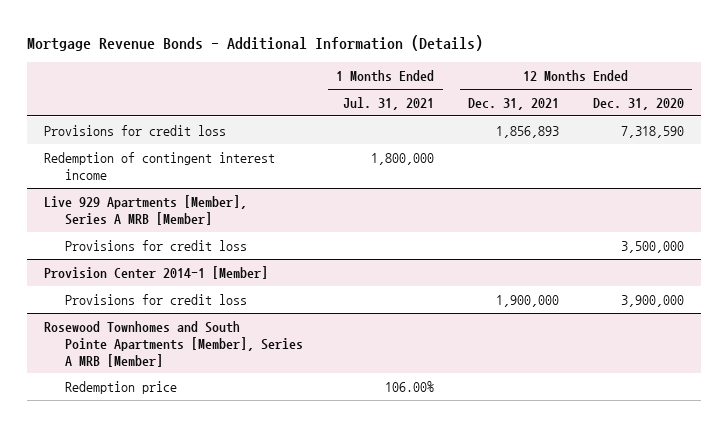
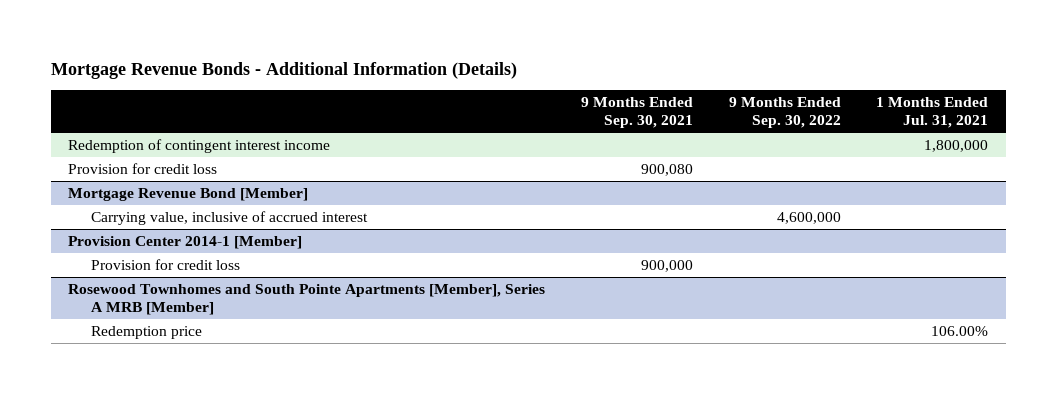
- | 1 Months Ended Jul. 31, 2021 | 12 Months Ended Dec. 31, 2021 | 12 Months Ended Dec. 31, 2020
+ | 9 Months Ended Sep. 30, 2021 | 9 Months Ended Sep. 30, 2022 | 1 Months Ended Jul. 31, 2021
- Provisions for credit loss | | 1,856,893 | 7,318,590
- Live 929 Apartments [Member], Series A MRB [Member]
- Provisions for credit loss | | | 3,500,000
+ Provision for credit loss | 900,080 | |
+ Mortgage Revenue Bond [Member]
+ Carrying value, inclusive of accrued interest | | 4,600,000 |
@ Provision Center 2014-1 [Member]
- Provisions for credit loss | | 1,900,000 | 3,900,000
+ Provision for credit loss | 900,000 | |

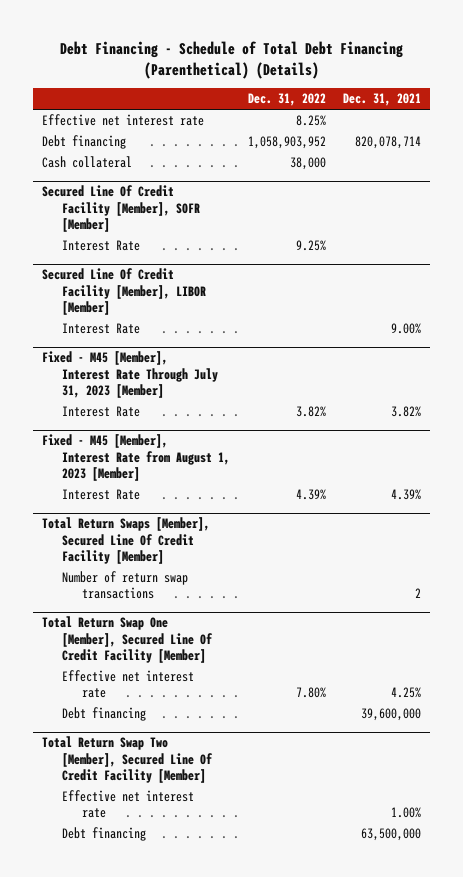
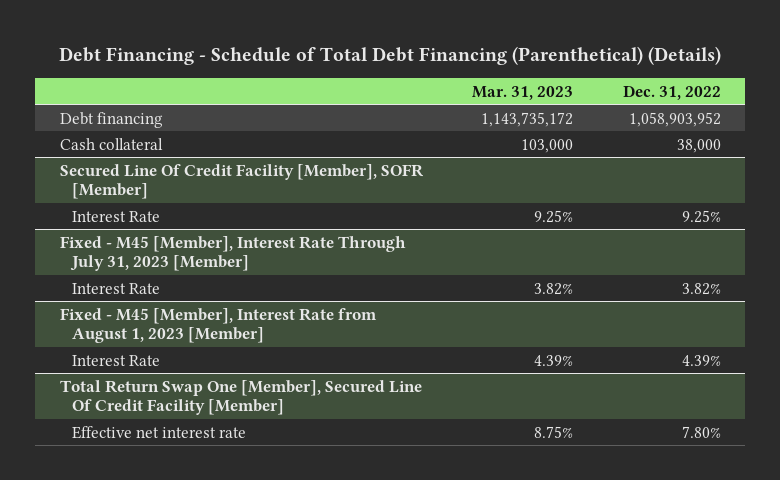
- | Dec. 31, 2022 | Dec. 31, 2021
+ | Mar. 31, 2023 | Dec. 31, 2022
- Effective net interest rate | 8.25% |
- Secured Line Of Credit Facility [Member], LIBOR [Member]
- Interest Rate | | 9.00%
- Total Return Swaps [Member], Secured Line Of Credit Facility [Member]
- Number of return swap transactions | | 2
@ Total Return Swap One [Member], Secured Line Of Credit Facility [Member]
- Debt financing | | 39,600,000
- Total Return Swap Two [Member], Secured Line Of Credit Facility [Member]
- Effective net interest rate | | 1.00%
- Debt financing | | 63,500,000

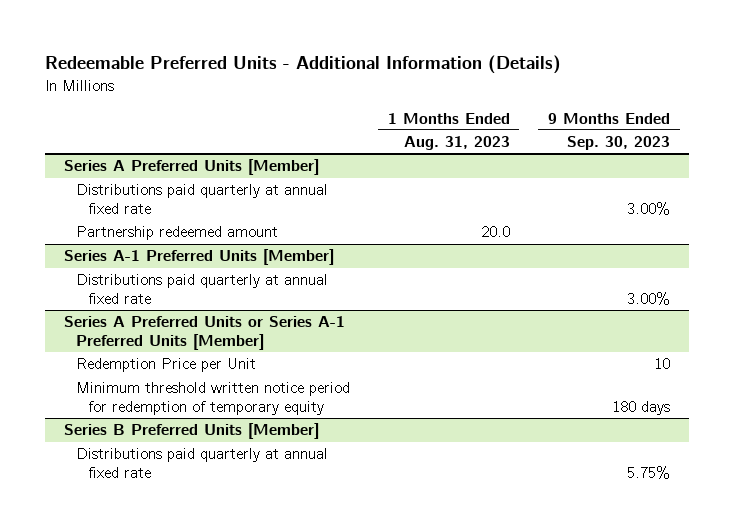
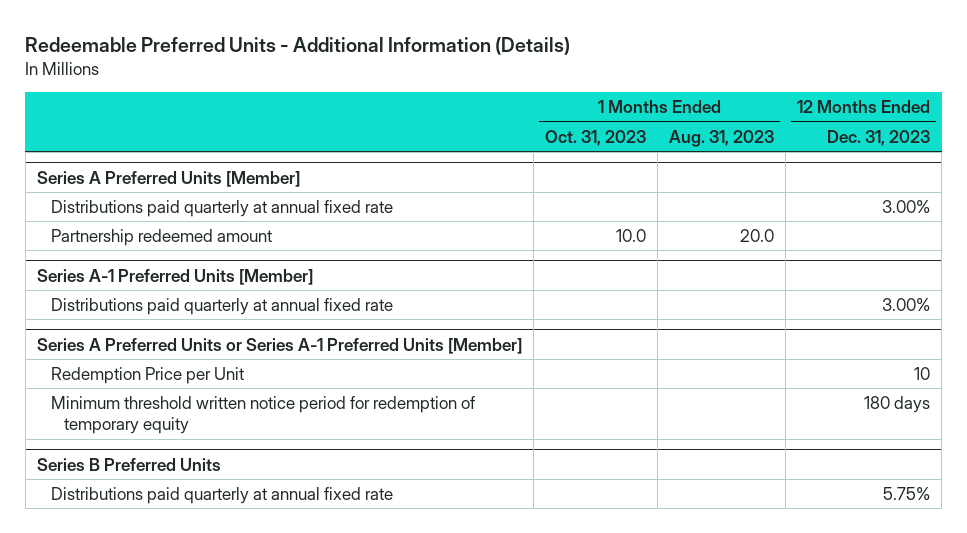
- | 1 Months Ended Aug. 31, 2023 | 9 Months Ended Sep. 30, 2023
+ | 1 Months Ended Oct. 31, 2023 | 1 Months Ended Aug. 31, 2023 | 12 Months Ended Dec. 31, 2023
- Series B Preferred Units [Member]
+ Series B Preferred Units

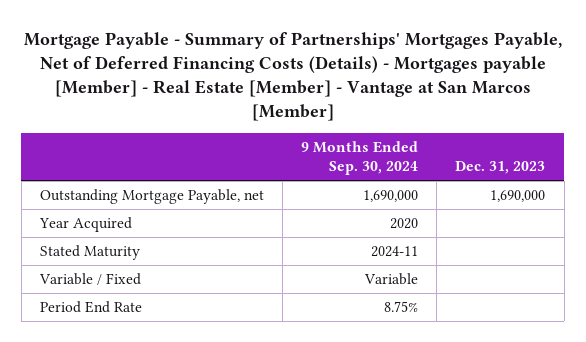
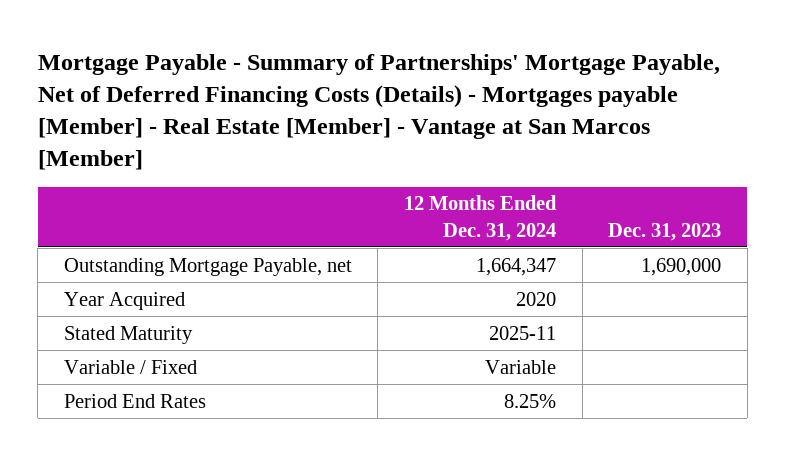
- Mortgage Payable - Summary of Partnerships' Mortgages Payable, Net of Deferred Financing Costs (Details) - Mortgages payable [Member] - Real Estate [Member] - Vantage at San Marcos [Member]
+ Mortgage Payable - Summary of Partnerships' Mortgage Payable, Net of Deferred Financing Costs (Details) - Mortgages payable [Member] - Real Estate [Member] - Vantage at San Marcos [Member]
- | 9 Months Ended Sep. 30, 2024 | Dec. 31, 2023
+ | 12 Months Ended Dec. 31, 2024 | Dec. 31, 2023
- Period End Rate | 8.75% |
+ Period End Rates | 8.25% |

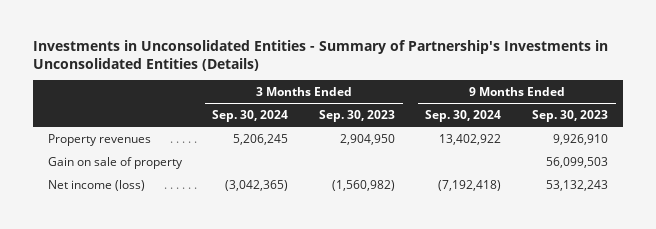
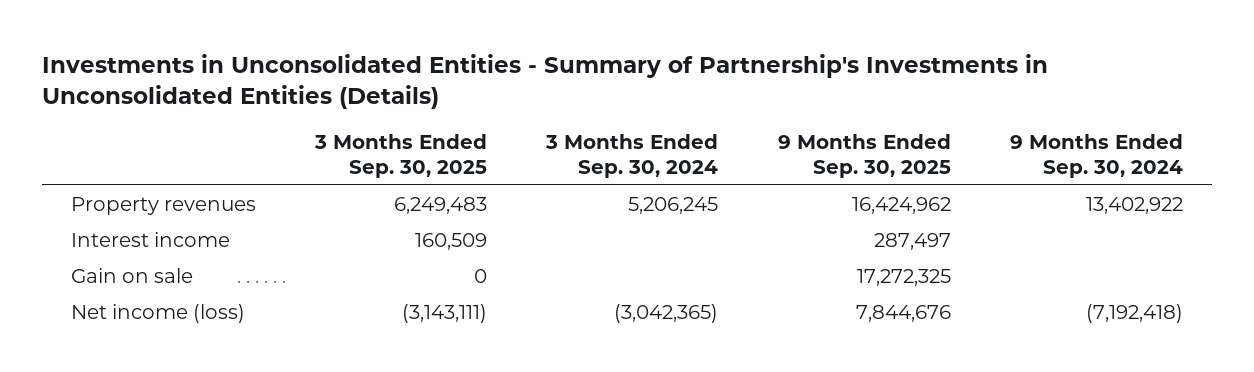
- | 3 Months Ended Sep. 30, 2024 | 3 Months Ended Sep. 30, 2023 | 9 Months Ended Sep. 30, 2024 | 9 Months Ended Sep. 30, 2023
+ | 3 Months Ended Sep. 30, 2025 | 3 Months Ended Sep. 30, 2024 | 9 Months Ended Sep. 30, 2025 | 9 Months Ended Sep. 30, 2024
- Gain on sale of property | | | | 56,099,503
+ Interest income | 160,509 | | 287,497 |
+ Gain on sale | 0 | | 17,272,325 |

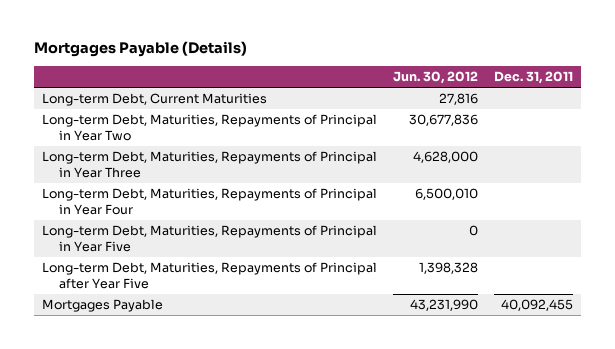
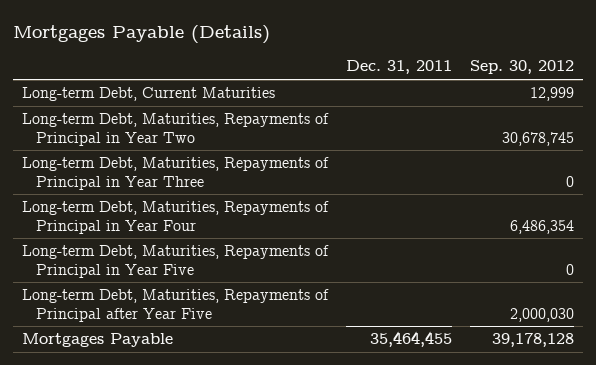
- | Jun. 30, 2012 | Dec. 31, 2011
+ | Dec. 31, 2011 | Sep. 30, 2012
- Mortgages Payable | 43,231,990 | 40,092,455
+ Mortgages Payable | 35,464,455 | 39,178,128

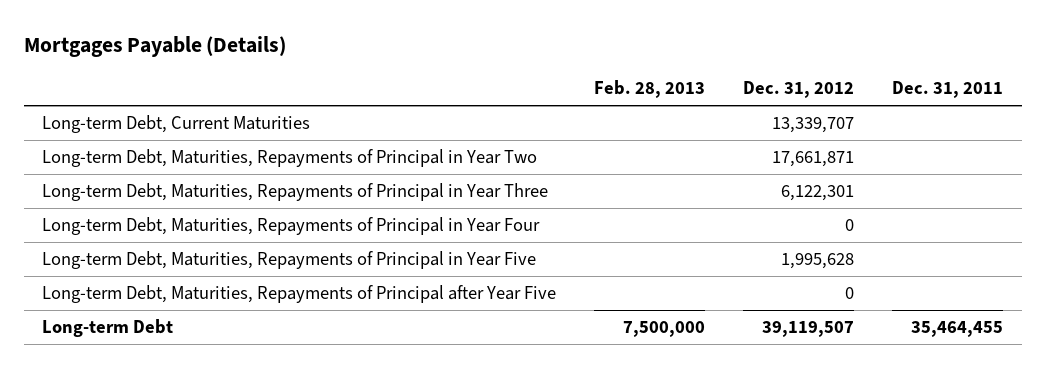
- | Dec. 31, 2011 | Sep. 30, 2012
+ | Feb. 28, 2013 | Dec. 31, 2012 | Dec. 31, 2011
- Mortgages Payable | 35,464,455 | 39,178,128
+ Long-term Debt | 7,500,000 | 39,119,507 | 35,464,455

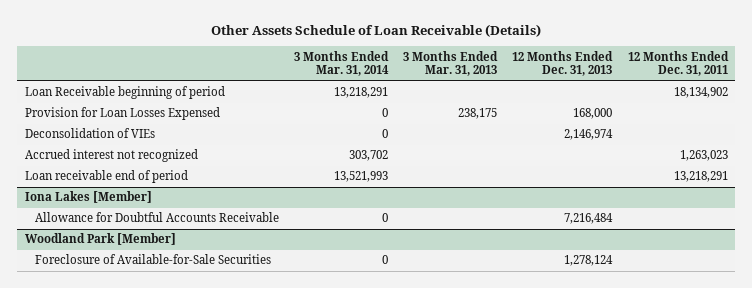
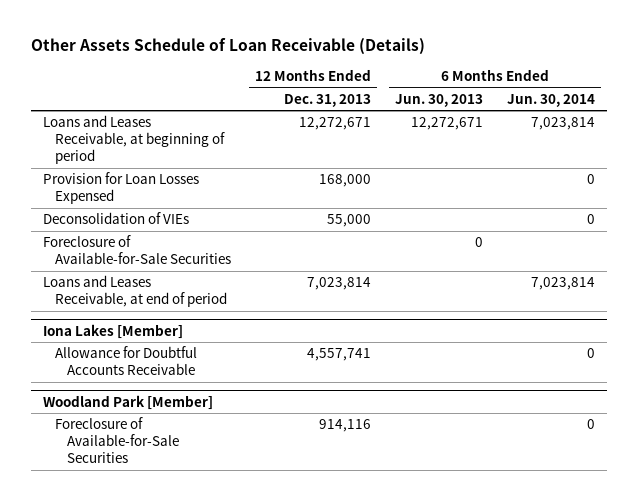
- | 3 Months Ended Mar. 31, 2014 | 3 Months Ended Mar. 31, 2013 | 12 Months Ended Dec. 31, 2013 | 12 Months Ended Dec. 31, 2011
+ | 12 Months Ended Dec. 31, 2013 | 6 Months Ended Jun. 30, 2013 | 6 Months Ended Jun. 30, 2014
- Loan Receivable beginning of period | 13,218,291 | | | 18,134,902
+ Loans and Leases Receivable, at beginning of period | 12,272,671 | 12,272,671 | 7,023,814
- Deconsolidation of VIEs | 0 | | 2,146,974 |
- Accrued interest not recognized | 303,702 | | | 1,263,023
- Loan receivable end of period | 13,521,993 | | | 13,218,291
+ Deconsolidation of VIEs | 55,000 | | 0
+ Foreclosure of Available-for-Sale Securities | | 0 |
+ Loans and Leases Receivable, at end of period | 7,023,814 | | 7,023,814
@ Iona Lakes [Member]
- Allowance for Doubtful Accounts Receivable | 0 | | 7,216,484 |
+ Allowance for Doubtful Accounts Receivable | 4,557,741 | | 0
@ Woodland Park [Member]
- Foreclosure of Available-for-Sale Securities | 0 | | 1,278,124 |
+ Foreclosure of Available-for-Sale Securities | 914,116 | | 0

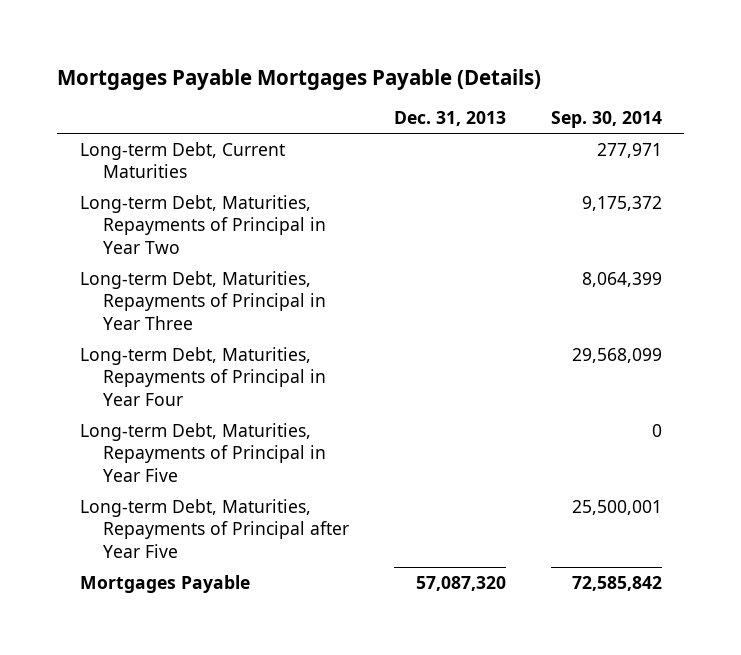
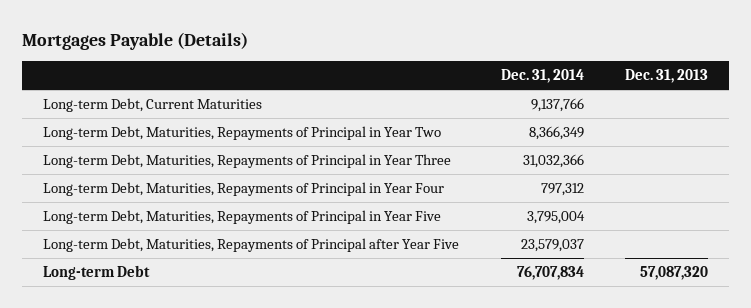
- Mortgages Payable Mortgages Payable (Details)
+ Mortgages Payable (Details)
- | Dec. 31, 2013 | Sep. 30, 2014
+ | Dec. 31, 2014 | Dec. 31, 2013
- Mortgages Payable | 57,087,320 | 72,585,842
+ Long-term Debt | 76,707,834 | 57,087,320

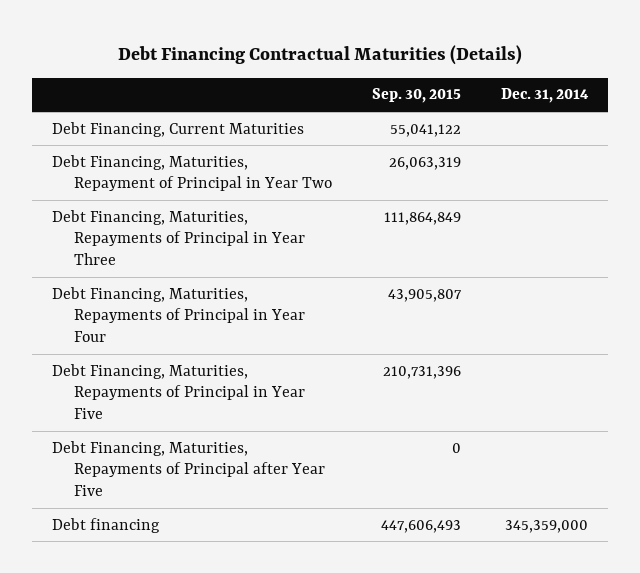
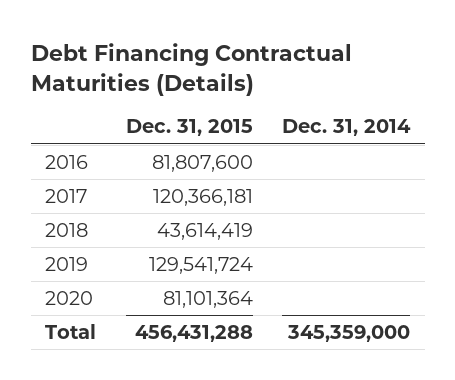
- | Sep. 30, 2015 | Dec. 31, 2014
+ | Dec. 31, 2015 | Dec. 31, 2014
- Debt Financing, Current Maturities | 55,041,122 |
- Debt Financing, Maturities, Repayment of Principal in Year Two | 26,063,319 |
- Debt Financing, Maturities, Repayments of Principal in Year Three | 111,864,849 |
- Debt Financing, Maturities, Repayments of Principal in Year Four | 43,905,807 |
- Debt Financing, Maturities, Repayments of Principal in Year Five | 210,731,396 |
- Debt Financing, Maturities, Repayments of Principal after Year Five | 0 |
- Debt financing | 447,606,493 | 345,359,000
+ 2016 | 81,807,600 |
+ 2017 | 120,366,181 |
+ 2018 | 43,614,419 |
+ 2019 | 129,541,724 |
+ 2020 | 81,101,364 |
+ Total | 456,431,288 | 345,359,000

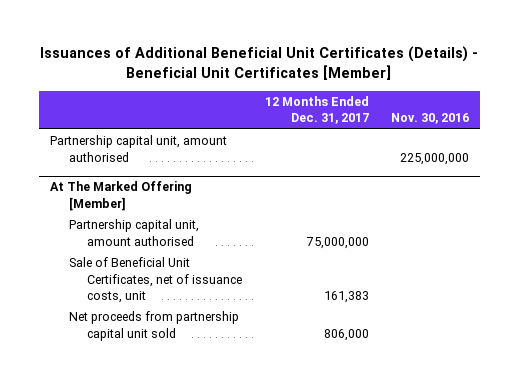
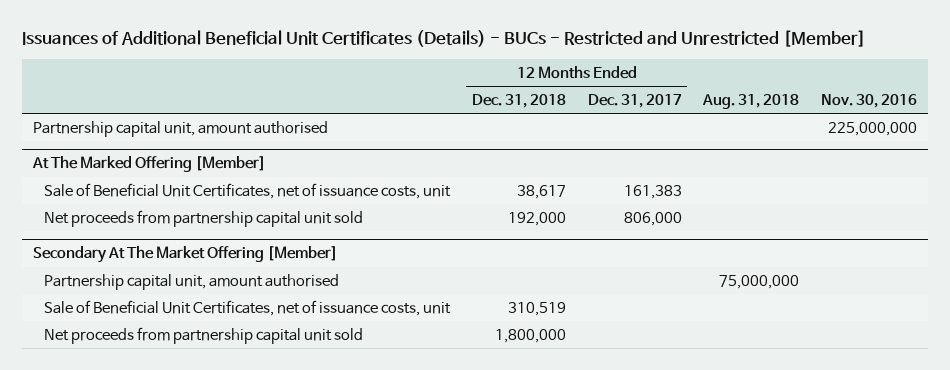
- Issuances of Additional Beneficial Unit Certificates (Details) - Beneficial Unit Certificates [Member]
+ Issuances of Additional Beneficial Unit Certificates (Details) - BUCs - Restricted and Unrestricted [Member]
- | 12 Months Ended Dec. 31, 2017 | Nov. 30, 2016
+ | 12 Months Ended Dec. 31, 2018 | 12 Months Ended Dec. 31, 2017 | Aug. 31, 2018 | Nov. 30, 2016
@ At The Marked Offering [Member]
- Partnership capital unit, amount authorised | 75,000,000 |
+ Secondary At The Market Offering [Member]
+ Partnership capital unit, amount authorised | | | 75,000,000 |
+ Sale of Beneficial Unit Certificates, net of issuance costs, unit | 310,519 | | |
+ Net proceeds from partnership capital unit sold | 1,800,000 | | |

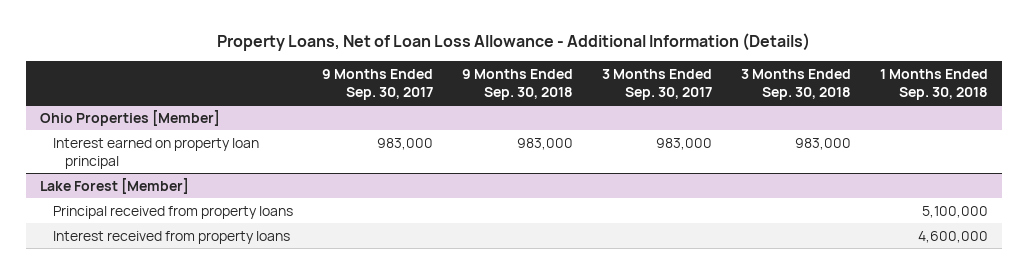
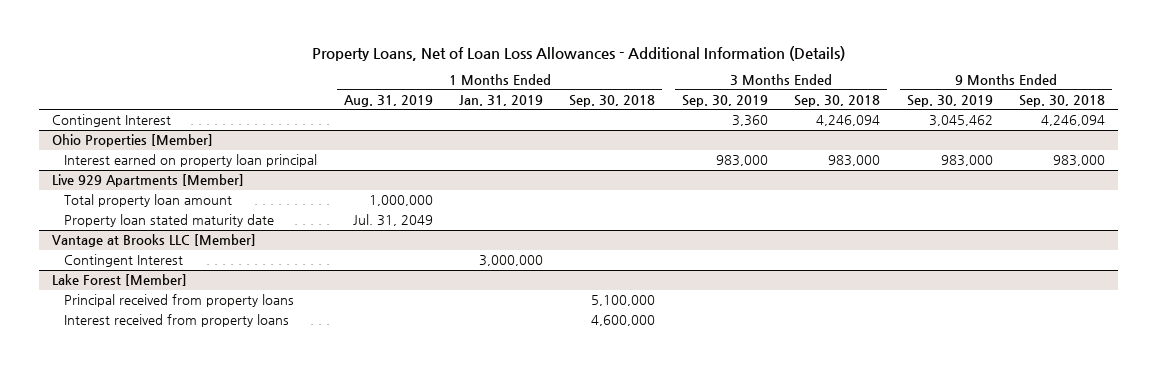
- Property Loans, Net of Loan Loss Allowance - Additional Information (Details)
+ Property Loans, Net of Loan Loss Allowances - Additional Information (Details)
- | 9 Months Ended Sep. 30, 2017 | 9 Months Ended Sep. 30, 2018 | 3 Months Ended Sep. 30, 2017 | 3 Months Ended Sep. 30, 2018 | 1 Months Ended Sep. 30, 2018
+ | 1 Months Ended Aug. 31, 2019 | 1 Months Ended Jan. 31, 2019 | 1 Months Ended Sep. 30, 2018 | 3 Months Ended Sep. 30, 2019 | 3 Months Ended Sep. 30, 2018 | 9 Months Ended Sep. 30, 2019 | 9 Months Ended Sep. 30, 2018
+ Contingent Interest | | | | 3,360 | 4,246,094 | 3,045,462 | 4,246,094
+ Live 929 Apartments [Member]
+ Total property loan amount | 1,000,000 | | | | | |
+ Property loan stated maturity date | Jul. 31, 2049 | | | | | |
+ Vantage at Brooks LLC [Member]
+ Contingent Interest | | 3,000,000 | | | | |

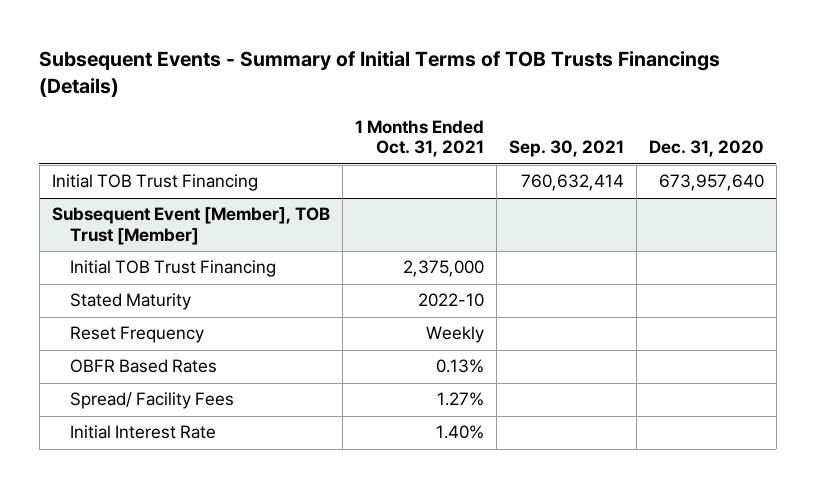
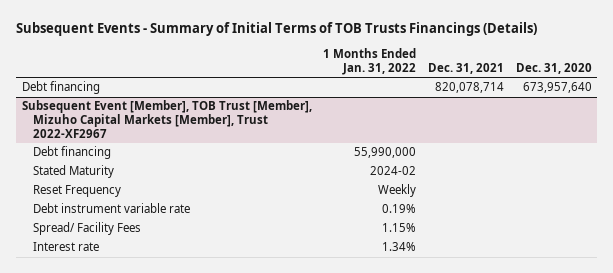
- | 1 Months Ended Oct. 31, 2021 | Sep. 30, 2021 | Dec. 31, 2020
+ | 1 Months Ended Jan. 31, 2022 | Dec. 31, 2021 | Dec. 31, 2020
- Initial TOB Trust Financing | | 760,632,414 | 673,957,640
- Subsequent Event [Member], TOB Trust [Member]
- Initial TOB Trust Financing | 2,375,000 | |
+ Debt financing | | 820,078,714 | 673,957,640
+ Subsequent Event [Member], TOB Trust [Member], Mizuho Capital Markets [Member], Trust 2022-XF2967
+ Debt financing | 55,990,000 | |
- OBFR Based Rates | 0.13% | |
+ Debt instrument variable rate | 0.19% | |
- Initial Interest Rate | 1.40% | |
+ Interest rate | 1.34% | |

